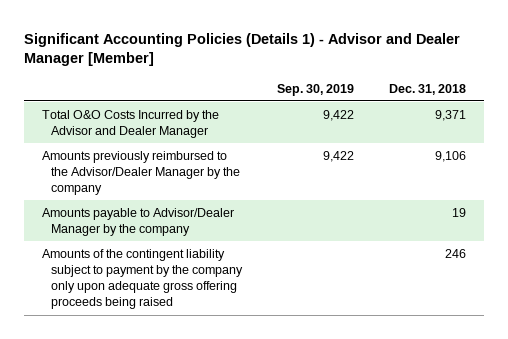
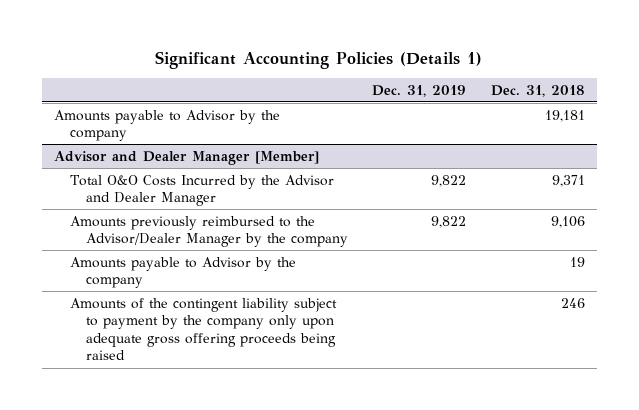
- Significant Accounting Policies (Details 1) - Advisor and Dealer Manager [Member]
+ Significant Accounting Policies (Details 1)
- | Sep. 30, 2019 | Dec. 31, 2018
+ | Dec. 31, 2019 | Dec. 31, 2018
+ Amounts payable to Advisor by the company | | 19,181
+ Advisor and Dealer Manager [Member]
- Amounts payable to Advisor/Dealer Manager by the company | | 19
+ Amounts payable to Advisor by the company | | 19

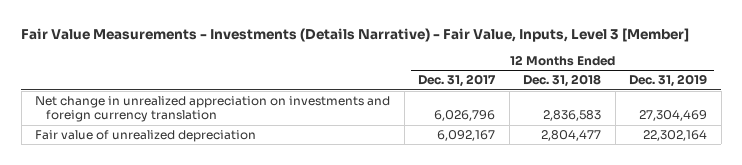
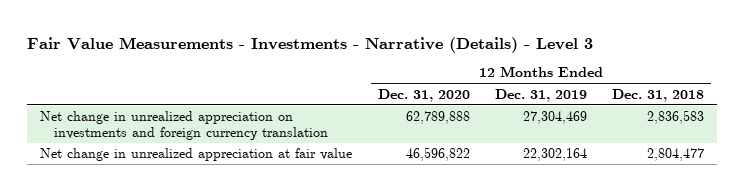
- Fair Value Measurements - Investments (Details Narrative) - Fair Value, Inputs, Level 3 [Member]
+ Fair Value Measurements - Investments - Narrative (Details) - Level 3
- | 12 Months Ended Dec. 31, 2017 | 12 Months Ended Dec. 31, 2018 | 12 Months Ended Dec. 31, 2019
+ | 12 Months Ended Dec. 31, 2020 | 12 Months Ended Dec. 31, 2019 | 12 Months Ended Dec. 31, 2018
- Fair value of unrealized depreciation | 6,092,167 | 2,804,477 | 22,302,164
+ Net change in unrealized appreciation at fair value | 46,596,822 | 22,302,164 | 2,804,477

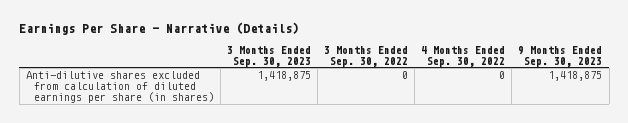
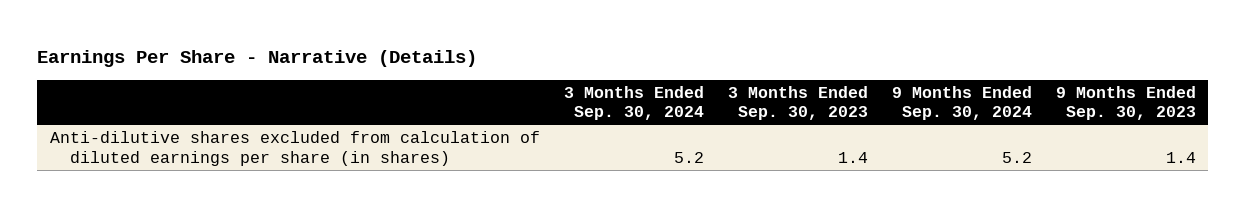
- | 3 Months Ended Sep. 30, 2023 | 3 Months Ended Sep. 30, 2022 | 4 Months Ended Sep. 30, 2022 | 9 Months Ended Sep. 30, 2023
+ | 3 Months Ended Sep. 30, 2024 | 3 Months Ended Sep. 30, 2023 | 9 Months Ended Sep. 30, 2024 | 9 Months Ended Sep. 30, 2023
- Anti-dilutive shares excluded from calculation of diluted earnings per share (in shares) | 1,418,875 | 0 | 0 | 1,418,875
+ Anti-dilutive shares excluded from calculation of diluted earnings per share (in shares) | 5.2 | 1.4 | 5.2 | 1.4

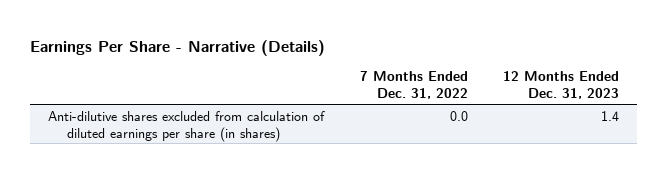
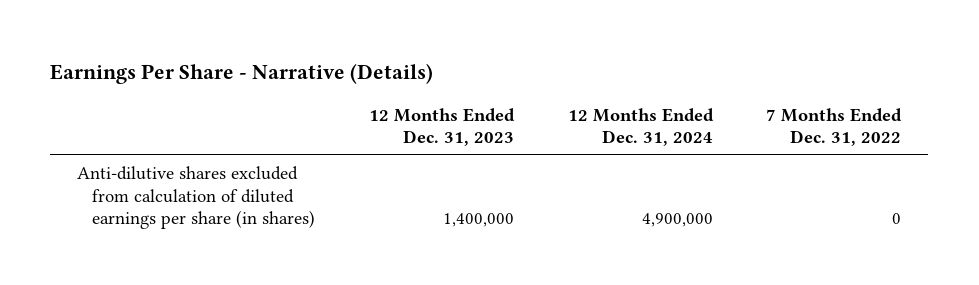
- | 7 Months Ended Dec. 31, 2022 | 12 Months Ended Dec. 31, 2023
+ | 12 Months Ended Dec. 31, 2023 | 12 Months Ended Dec. 31, 2024 | 7 Months Ended Dec. 31, 2022
- Anti-dilutive shares excluded from calculation of diluted earnings per share (in shares) | 0.0 | 1.4
+ Anti-dilutive shares excluded from calculation of diluted earnings per share (in shares) | 1,400,000 | 4,900,000 | 0

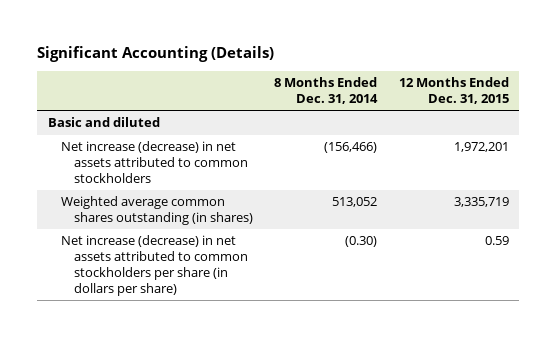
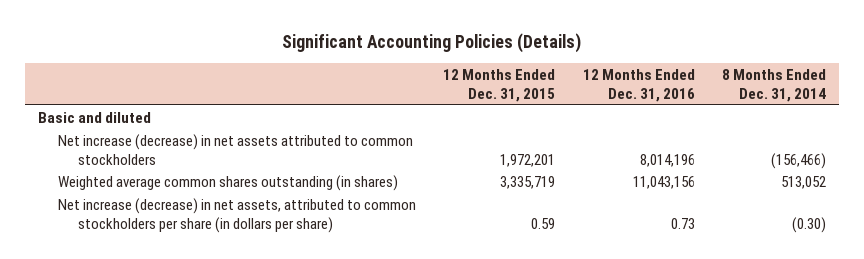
- Significant Accounting (Details)
+ Significant Accounting Policies (Details)
- | 8 Months Ended Dec. 31, 2014 | 12 Months Ended Dec. 31, 2015
+ | 12 Months Ended Dec. 31, 2015 | 12 Months Ended Dec. 31, 2016 | 8 Months Ended Dec. 31, 2014
- Net increase (decrease) in net assets attributed to common stockholders per share (in dollars per share) | (0.30) | 0.59
+ Net increase (decrease) in net assets, attributed to common stockholders per share (in dollars per share) | 0.59 | 0.73 | (0.30)

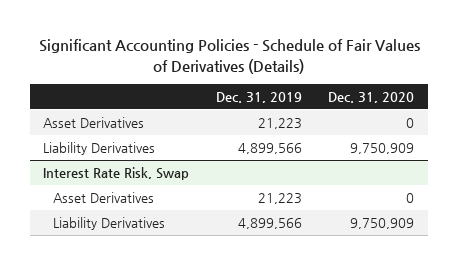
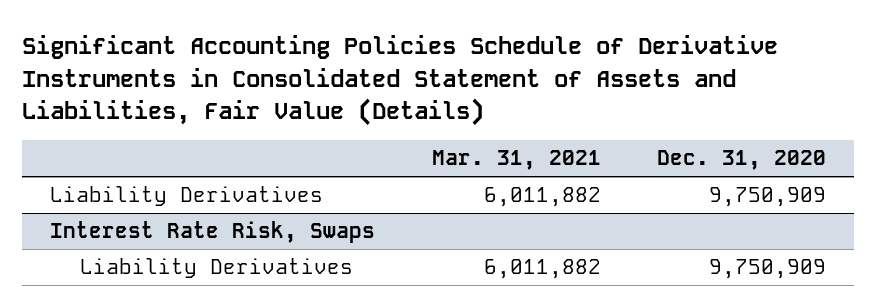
- Significant Accounting Policies - Schedule of Fair Values of Derivatives (Details)
+ Significant Accounting Policies Schedule of Derivative Instruments in Consolidated Statement of Assets and Liabilities, Fair Value (Details)
- | Dec. 31, 2019 | Dec. 31, 2020
+ | Mar. 31, 2021 | Dec. 31, 2020
- Asset Derivatives | 21,223 | 0
- Interest Rate Risk, Swap
- Asset Derivatives | 21,223 | 0
+ Interest Rate Risk, Swaps

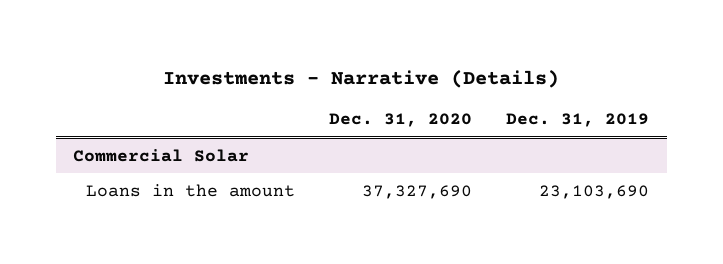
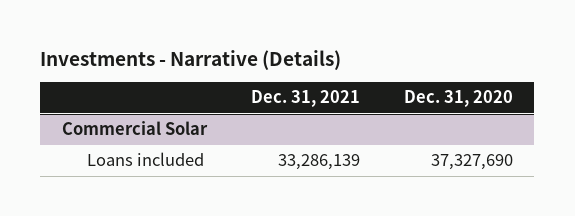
- | Dec. 31, 2020 | Dec. 31, 2019
+ | Dec. 31, 2021 | Dec. 31, 2020
@ Commercial Solar
- Loans in the amount | 37,327,690 | 23,103,690
+ Loans included | 33,286,139 | 37,327,690

